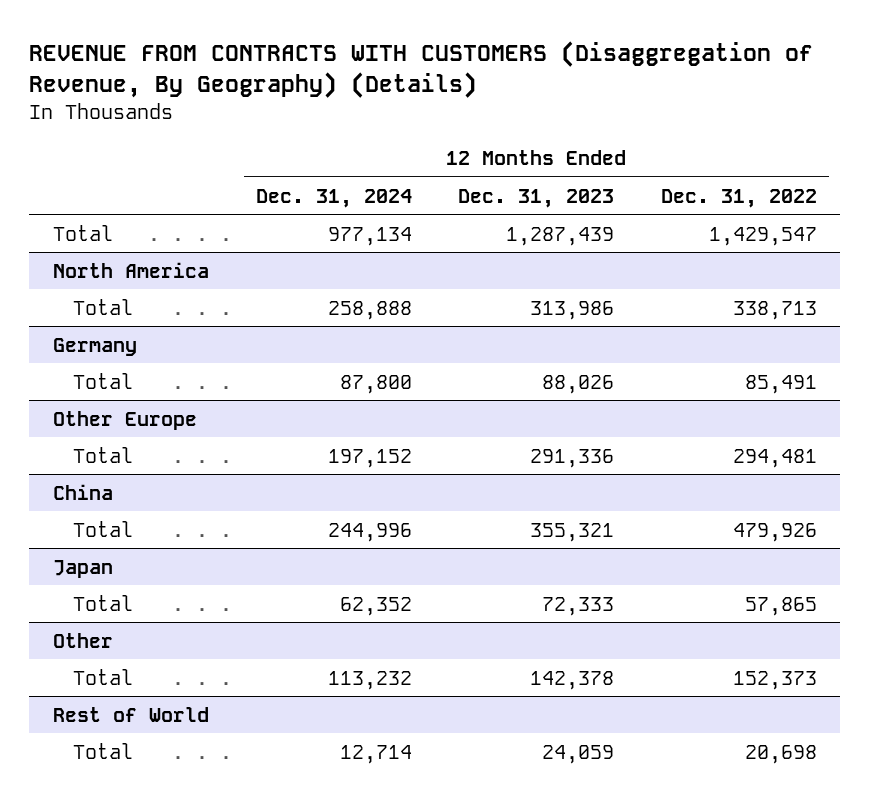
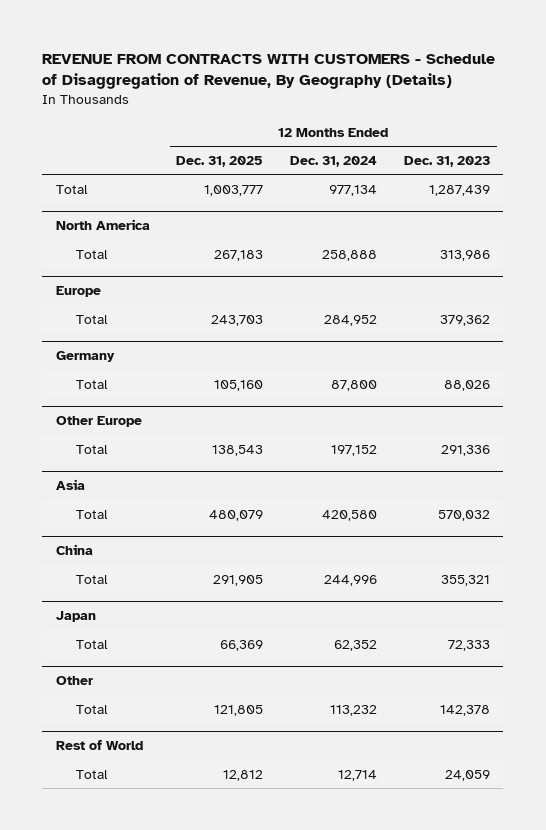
- REVENUE FROM CONTRACTS WITH CUSTOMERS (Disaggregation of Revenue, By Geography) (Details)
+ REVENUE FROM CONTRACTS WITH CUSTOMERS - Schedule of Disaggregation of Revenue, By Geography (Details)
- | 12 Months Ended Dec. 31, 2024 | 12 Months Ended Dec. 31, 2023 | 12 Months Ended Dec. 31, 2022
+ | 12 Months Ended Dec. 31, 2025 | 12 Months Ended Dec. 31, 2024 | 12 Months Ended Dec. 31, 2023
+ Europe
+ Total | 243,703 | 284,952 | 379,362
+ Asia
+ Total | 480,079 | 420,580 | 570,032

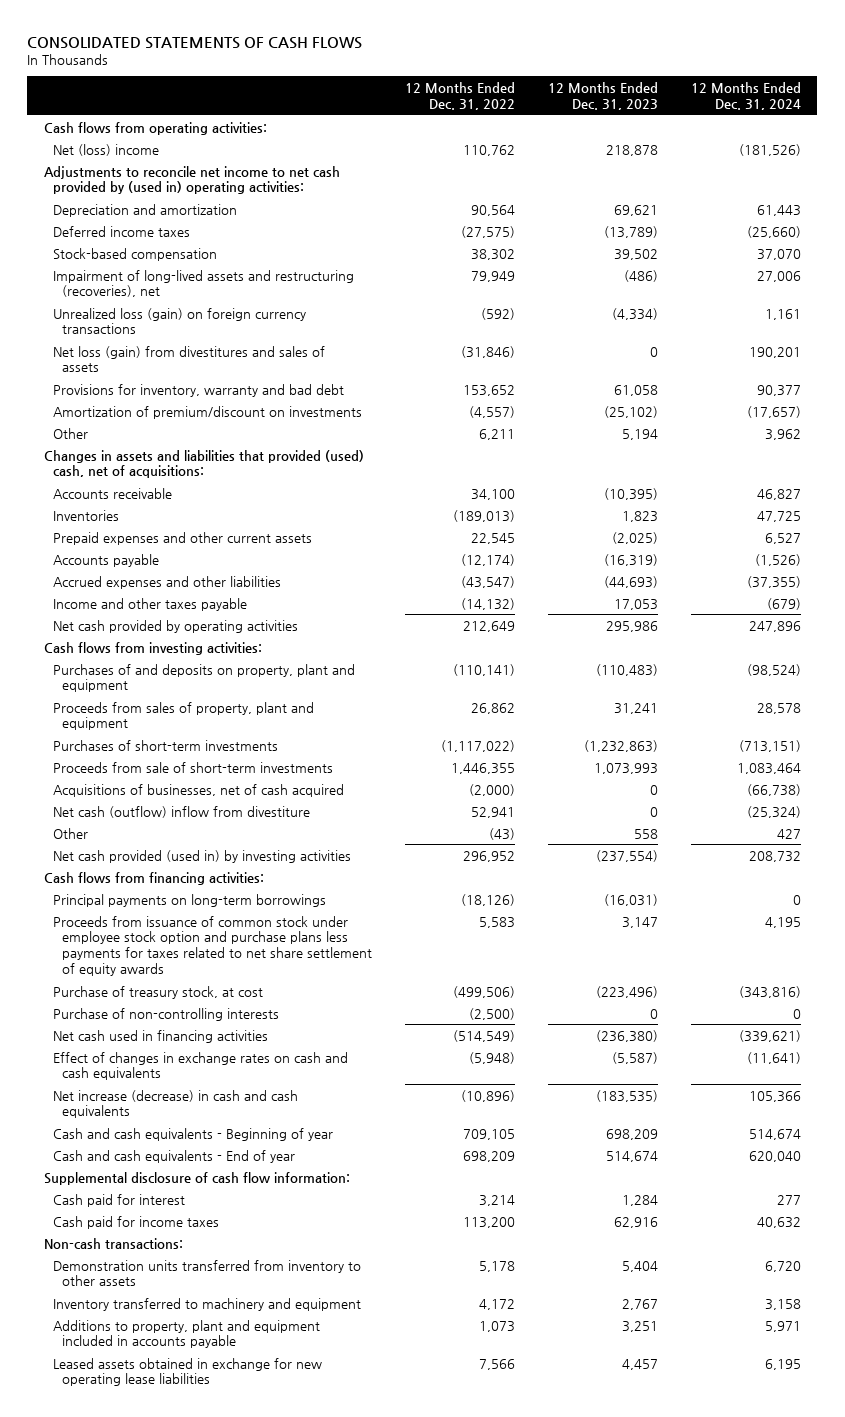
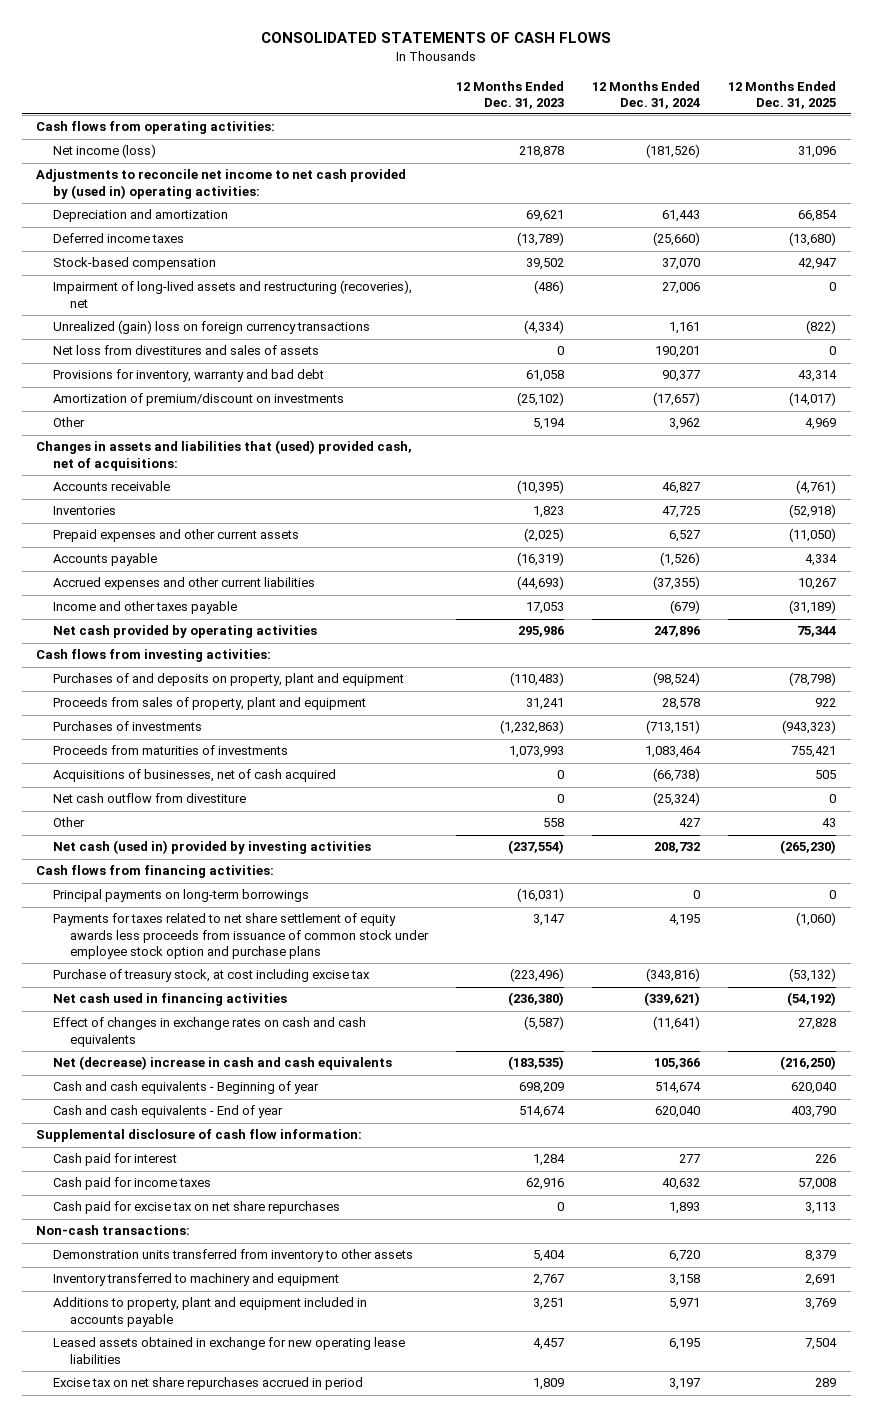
- | 12 Months Ended Dec. 31, 2022 | 12 Months Ended Dec. 31, 2023 | 12 Months Ended Dec. 31, 2024
+ | 12 Months Ended Dec. 31, 2023 | 12 Months Ended Dec. 31, 2024 | 12 Months Ended Dec. 31, 2025
- Net (loss) income | 110,762 | 218,878 | (181,526)
+ Net income (loss) | 218,878 | (181,526) | 31,096
- Unrealized loss (gain) on foreign currency transactions | (592) | (4,334) | 1,161
- Net loss (gain) from divestitures and sales of assets | (31,846) | 0 | 190,201
+ Unrealized (gain) loss on foreign currency transactions | (4,334) | 1,161 | (822)
+ Net loss from divestitures and sales of assets | 0 | 190,201 | 0
- Changes in assets and liabilities that provided (used) cash, net of acquisitions:
+ Changes in assets and liabilities that (used) provided cash, net of acquisitions:
- Accrued expenses and other liabilities | (43,547) | (44,693) | (37,355)
+ Accrued expenses and other current liabilities | (44,693) | (37,355) | 10,267
- Purchases of short-term investments | (1,117,022) | (1,232,863) | (713,151)
- Proceeds from sale of short-term investments | 1,446,355 | 1,073,993 | 1,083,464
+ Purchases of investments | (1,232,863) | (713,151) | (943,323)
+ Proceeds from maturities of investments | 1,073,993 | 1,083,464 | 755,421
- Net cash (outflow) inflow from divestiture | 52,941 | 0 | (25,324)
+ Net cash outflow from divestiture | 0 | (25,324) | 0
- Net cash provided (used in) by investing activities | 296,952 | (237,554) | 208,732
+ Net cash (used in) provided by investing activities | (237,554) | 208,732 | (265,230)
- Proceeds from issuance of common stock under employee stock option and purchase plans less payments for taxes related to net share settlement of equity awards | 5,583 | 3,147 | 4,195
- Purchase of treasury stock, at cost | (499,506) | (223,496) | (343,816)
- Purchase of non-controlling interests | (2,500) | 0 | 0
+ Payments for taxes related to net share settlement of equity awards less proceeds from issuance of common stock under employee stock option and purchase plans | 3,147 | 4,195 | (1,060)
+ Purchase of treasury stock, at cost including excise tax | (223,496) | (343,816) | (53,132)
- Net increase (decrease) in cash and cash equivalents | (10,896) | (183,535) | 105,366
+ Net (decrease) increase in cash and cash equivalents | (183,535) | 105,366 | (216,250)
+ Cash paid for excise tax on net share repurchases | 0 | 1,893 | 3,113
+ Excise tax on net share repurchases accrued in period | 1,809 | 3,197 | 289

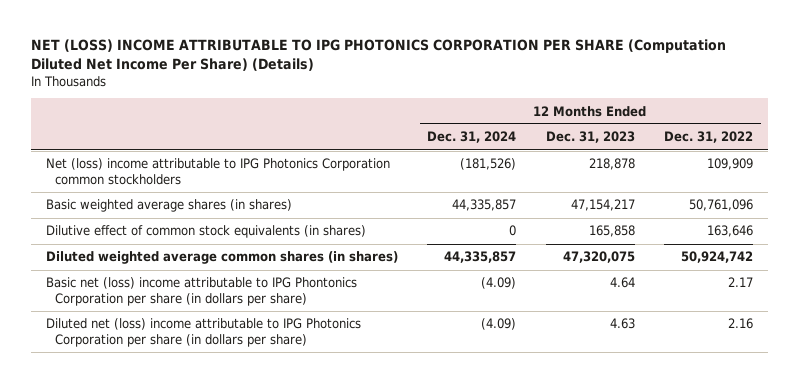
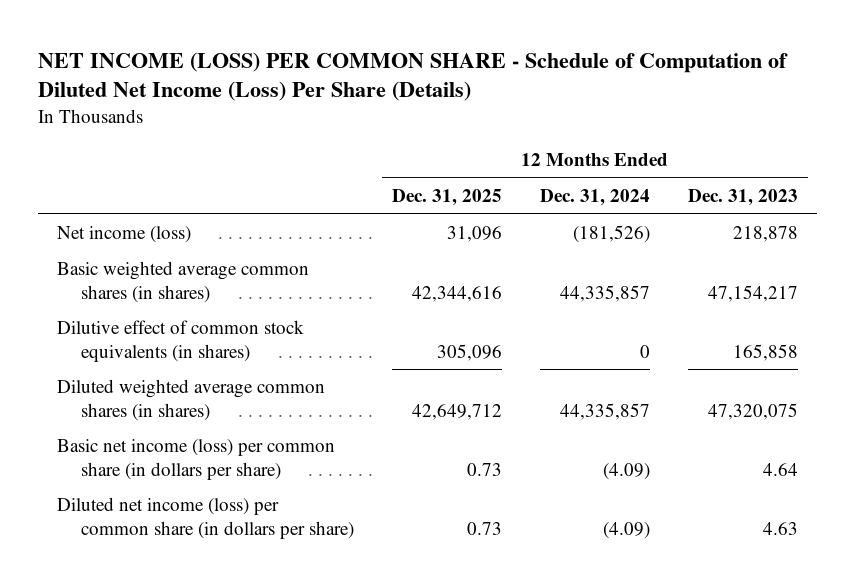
- NET (LOSS) INCOME ATTRIBUTABLE TO IPG PHOTONICS CORPORATION PER SHARE (Computation Diluted Net Income Per Share) (Details)
+ NET INCOME (LOSS) PER COMMON SHARE - Schedule of Computation of Diluted Net Income (Loss) Per Share (Details)
- | 12 Months Ended Dec. 31, 2024 | 12 Months Ended Dec. 31, 2023 | 12 Months Ended Dec. 31, 2022
+ | 12 Months Ended Dec. 31, 2025 | 12 Months Ended Dec. 31, 2024 | 12 Months Ended Dec. 31, 2023
- Net (loss) income attributable to IPG Photonics Corporation common stockholders | (181,526) | 218,878 | 109,909
- Basic weighted average shares (in shares) | 44,335,857 | 47,154,217 | 50,761,096
+ Net income (loss) | 31,096 | (181,526) | 218,878
+ Basic weighted average common shares (in shares) | 42,344,616 | 44,335,857 | 47,154,217
- Basic net (loss) income attributable to IPG Phontonics Corporation per share (in dollars per share) | (4.09) | 4.64 | 2.17
- Diluted net (loss) income attributable to IPG Photonics Corporation per share (in dollars per share) | (4.09) | 4.63 | 2.16
+ Basic net income (loss) per common share (in dollars per share) | 0.73 | (4.09) | 4.64
+ Diluted net income (loss) per common share (in dollars per share) | 0.73 | (4.09) | 4.63

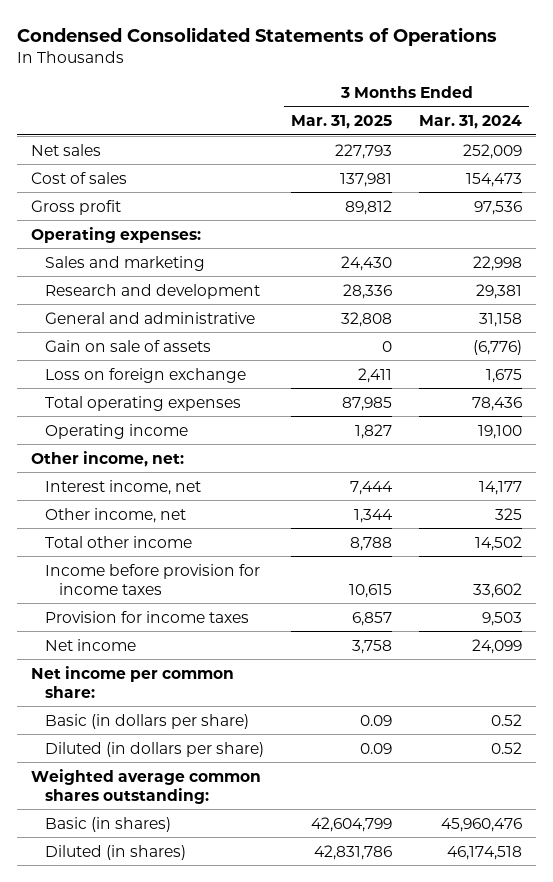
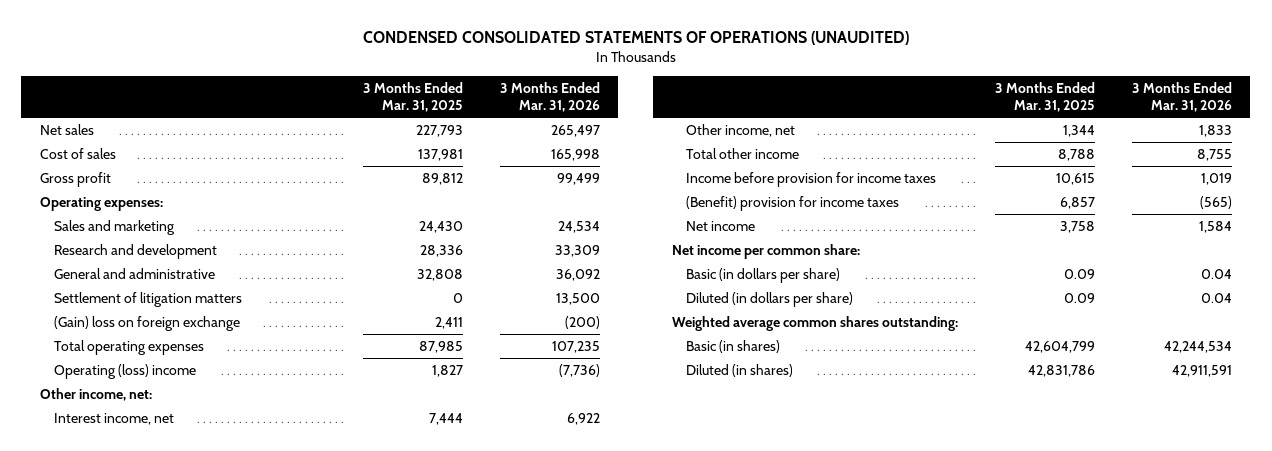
- Condensed Consolidated Statements of Operations
+ CONDENSED CONSOLIDATED STATEMENTS OF OPERATIONS (UNAUDITED)
- | 3 Months Ended Mar. 31, 2025 | 3 Months Ended Mar. 31, 2024
+ | 3 Months Ended Mar. 31, 2025 | 3 Months Ended Mar. 31, 2026
- Gain on sale of assets | 0 | (6,776)
- Loss on foreign exchange | 2,411 | 1,675
+ Settlement of litigation matters | 0 | 13,500
+ (Gain) loss on foreign exchange | 2,411 | (200)
- Operating income | 1,827 | 19,100
+ Operating (loss) income | 1,827 | (7,736)
- Provision for income taxes | 6,857 | 9,503
+ (Benefit) provision for income taxes | 6,857 | (565)

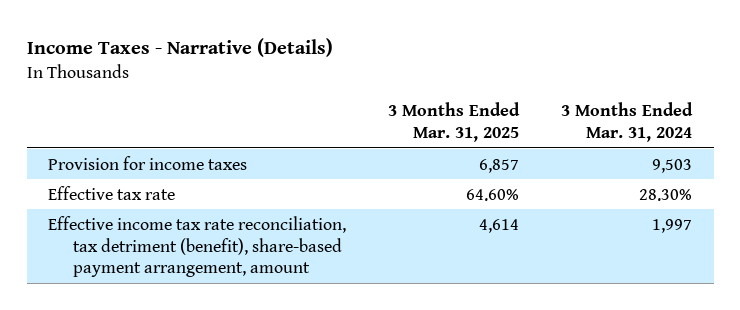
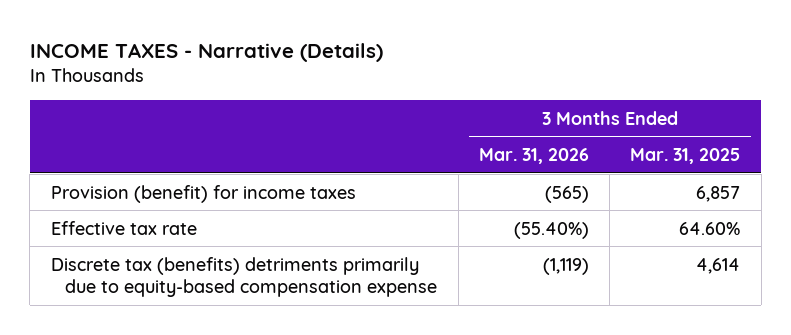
- Income Taxes - Narrative (Details)
+ INCOME TAXES - Narrative (Details)
- | 3 Months Ended Mar. 31, 2025 | 3 Months Ended Mar. 31, 2024
+ | 3 Months Ended Mar. 31, 2026 | 3 Months Ended Mar. 31, 2025
- Provision for income taxes | 6,857 | 9,503
+ Provision (benefit) for income taxes | (565) | 6,857
- Effective income tax rate reconciliation, tax detriment (benefit), share-based payment arrangement, amount | 4,614 | 1,997
+ Discrete tax (benefits) detriments primarily due to equity-based compensation expense | (1,119) | 4,614

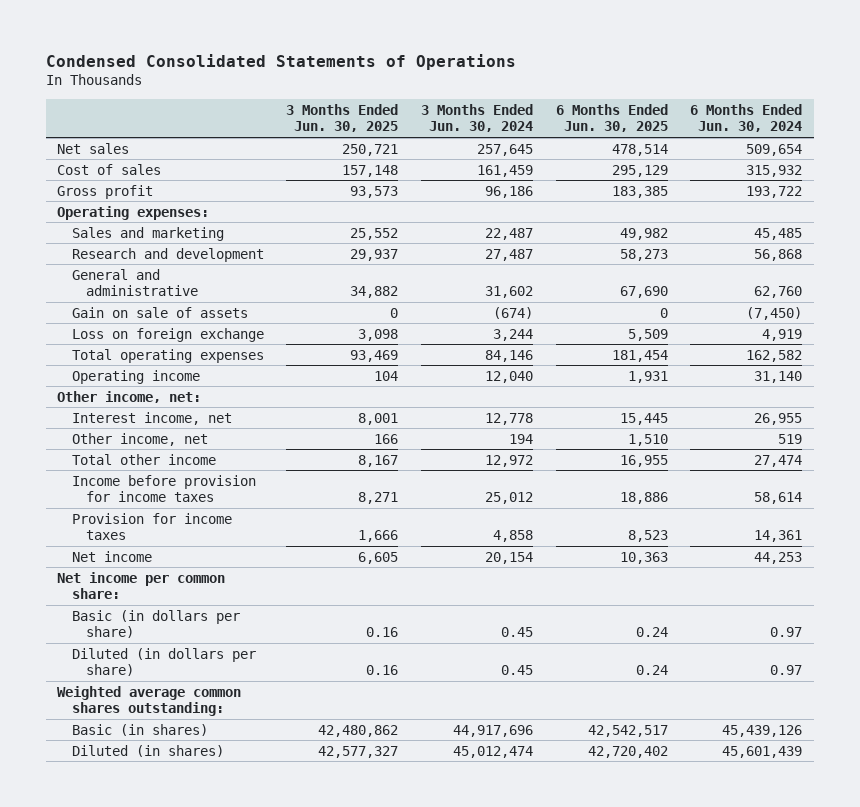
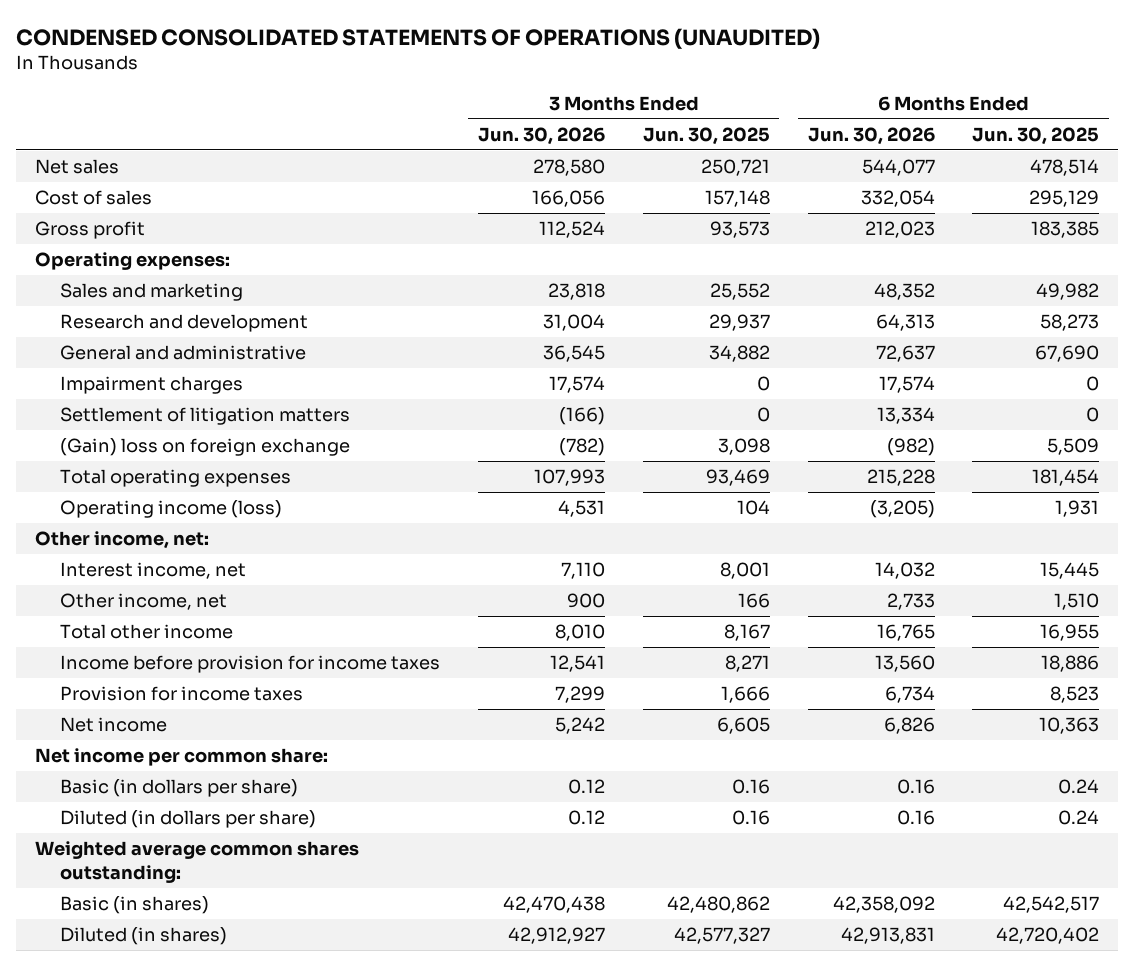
- Condensed Consolidated Statements of Operations
+ CONDENSED CONSOLIDATED STATEMENTS OF OPERATIONS (UNAUDITED)
- | 3 Months Ended Jun. 30, 2025 | 3 Months Ended Jun. 30, 2024 | 6 Months Ended Jun. 30, 2025 | 6 Months Ended Jun. 30, 2024
+ | 3 Months Ended Jun. 30, 2026 | 3 Months Ended Jun. 30, 2025 | 6 Months Ended Jun. 30, 2026 | 6 Months Ended Jun. 30, 2025
- Gain on sale of assets | 0 | (674) | 0 | (7,450)
- Loss on foreign exchange | 3,098 | 3,244 | 5,509 | 4,919
+ Impairment charges | 17,574 | 0 | 17,574 | 0
+ Settlement of litigation matters | (166) | 0 | 13,334 | 0
+ (Gain) loss on foreign exchange | (782) | 3,098 | (982) | 5,509
- Operating income | 104 | 12,040 | 1,931 | 31,140
+ Operating income (loss) | 4,531 | 104 | (3,205) | 1,931

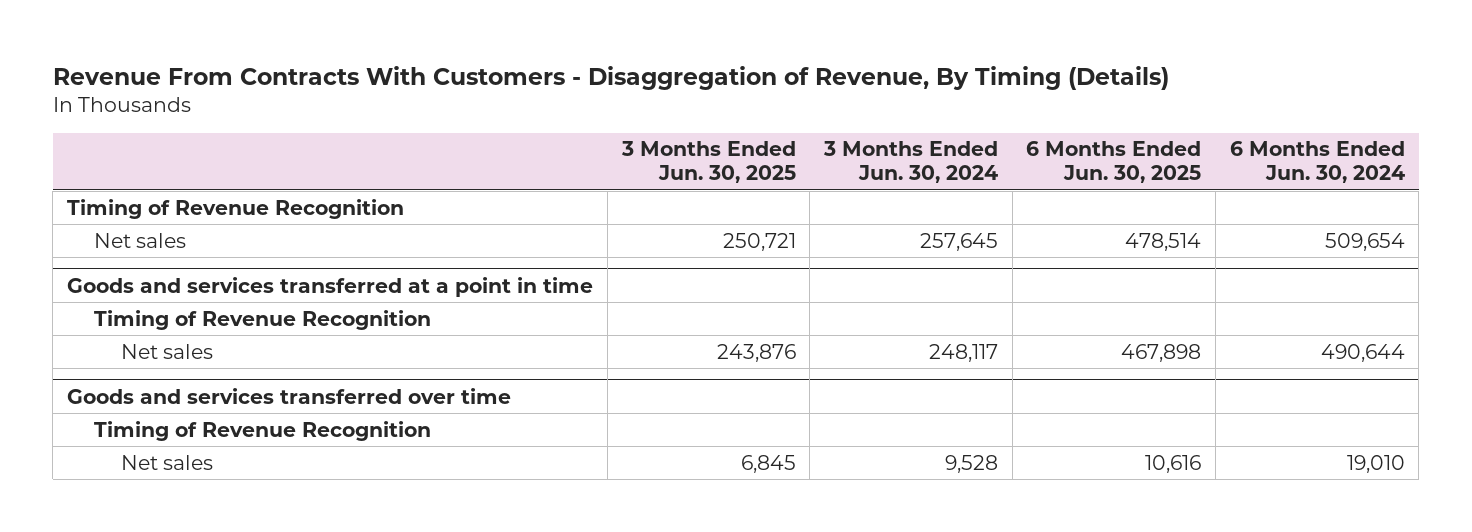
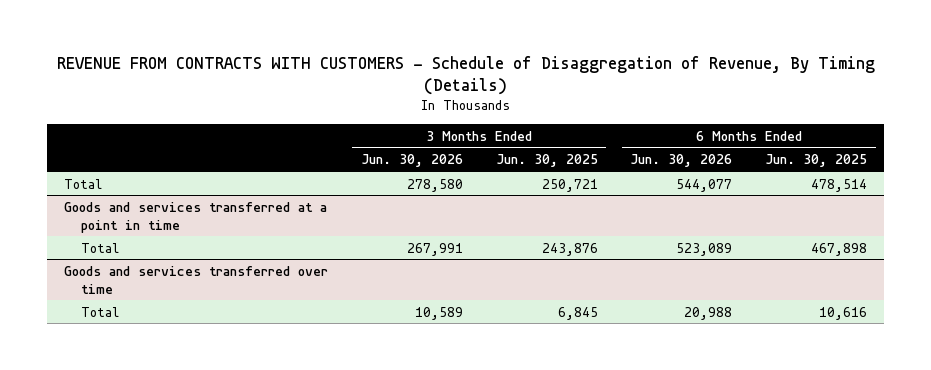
- Revenue From Contracts With Customers - Disaggregation of Revenue, By Timing (Details)
+ REVENUE FROM CONTRACTS WITH CUSTOMERS - Schedule of Disaggregation of Revenue, By Timing (Details)
- | 3 Months Ended Jun. 30, 2025 | 3 Months Ended Jun. 30, 2024 | 6 Months Ended Jun. 30, 2025 | 6 Months Ended Jun. 30, 2024
+ | 3 Months Ended Jun. 30, 2026 | 3 Months Ended Jun. 30, 2025 | 6 Months Ended Jun. 30, 2026 | 6 Months Ended Jun. 30, 2025
- Timing of Revenue Recognition
- Net sales | 250,721 | 257,645 | 478,514 | 509,654
+ Total | 278,580 | 250,721 | 544,077 | 478,514
@ Goods and services transferred at a point in time
- Timing of Revenue Recognition
- Net sales | 243,876 | 248,117 | 467,898 | 490,644
+ Total | 267,991 | 243,876 | 523,089 | 467,898
@ Goods and services transferred over time
- Timing of Revenue Recognition
- Net sales | 6,845 | 9,528 | 10,616 | 19,010
+ Total | 10,589 | 6,845 | 20,988 | 10,616

